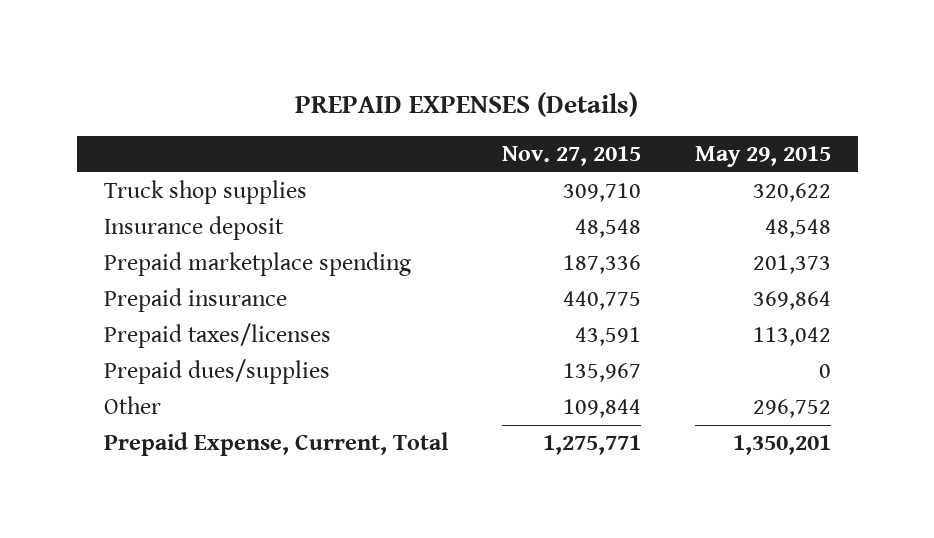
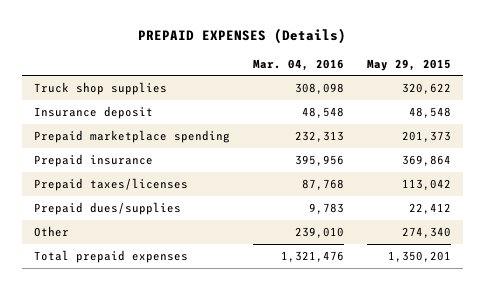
- | Nov. 27, 2015 | May 29, 2015
+ | Mar. 04, 2016 | May 29, 2015
- Prepaid dues/supplies | 135,967 | 0
- Other | 109,844 | 296,752
- Prepaid Expense, Current, Total | 1,275,771 | 1,350,201
+ Prepaid dues/supplies | 9,783 | 22,412
+ Other | 239,010 | 274,340
+ Total prepaid expenses | 1,321,476 | 1,350,201

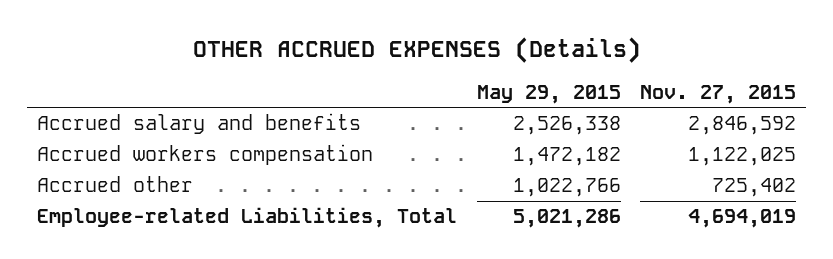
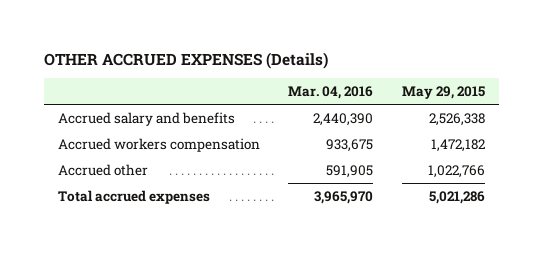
- | May 29, 2015 | Nov. 27, 2015
+ | Mar. 04, 2016 | May 29, 2015
- Employee-related Liabilities, Total | 5,021,286 | 4,694,019
+ Total accrued expenses | 3,965,970 | 5,021,286

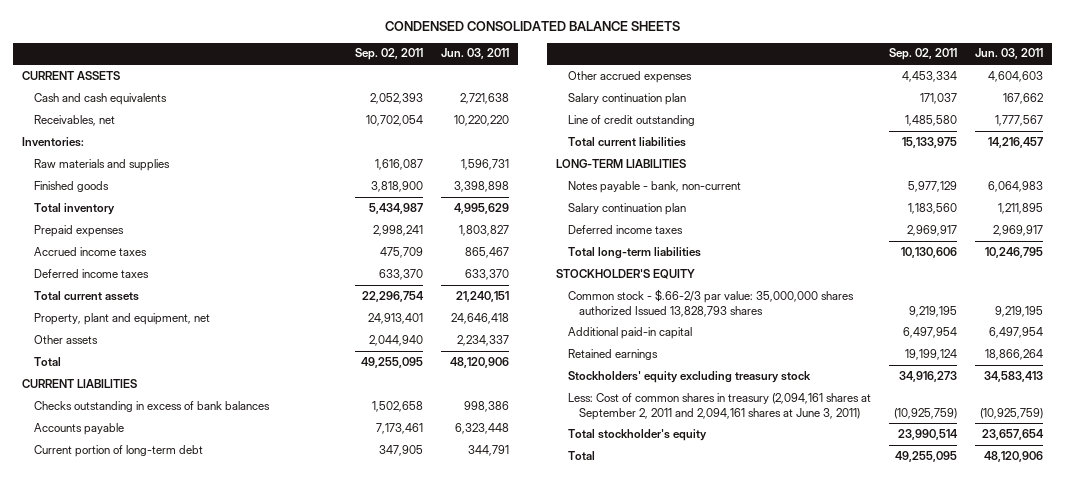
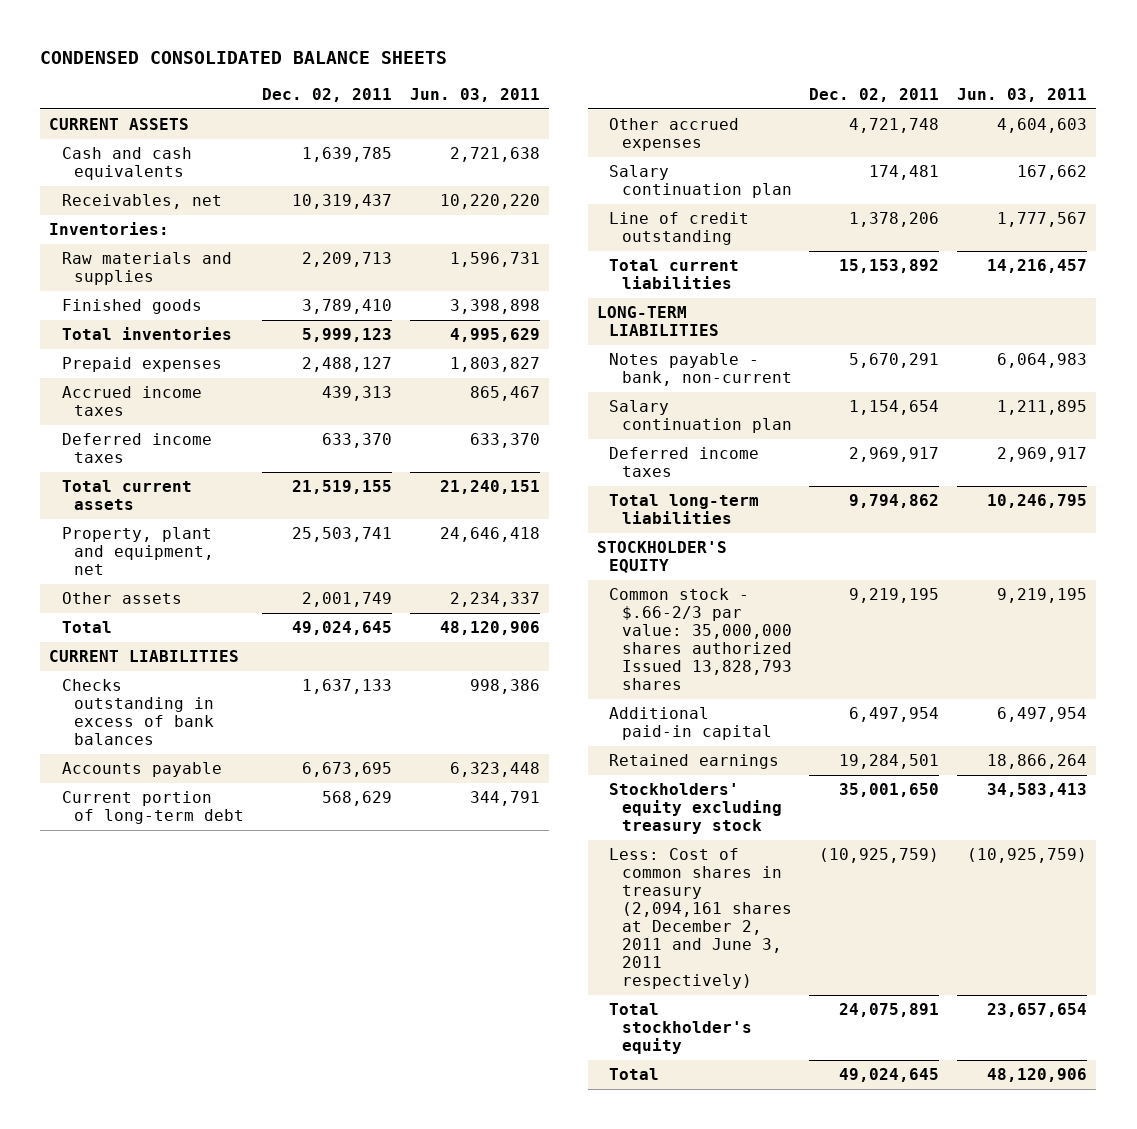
- | Sep. 02, 2011 | Jun. 03, 2011
+ | Dec. 02, 2011 | Jun. 03, 2011
- Total inventory | 5,434,987 | 4,995,629
+ Total inventories | 5,999,123 | 4,995,629
- Less: Cost of common shares in treasury (2,094,161 shares at September 2, 2011 and 2,094,161 shares at June 3, 2011) | (10,925,759) | (10,925,759)
+ Less: Cost of common shares in treasury (2,094,161 shares at December 2, 2011 and June 3, 2011 respectively) | (10,925,759) | (10,925,759)

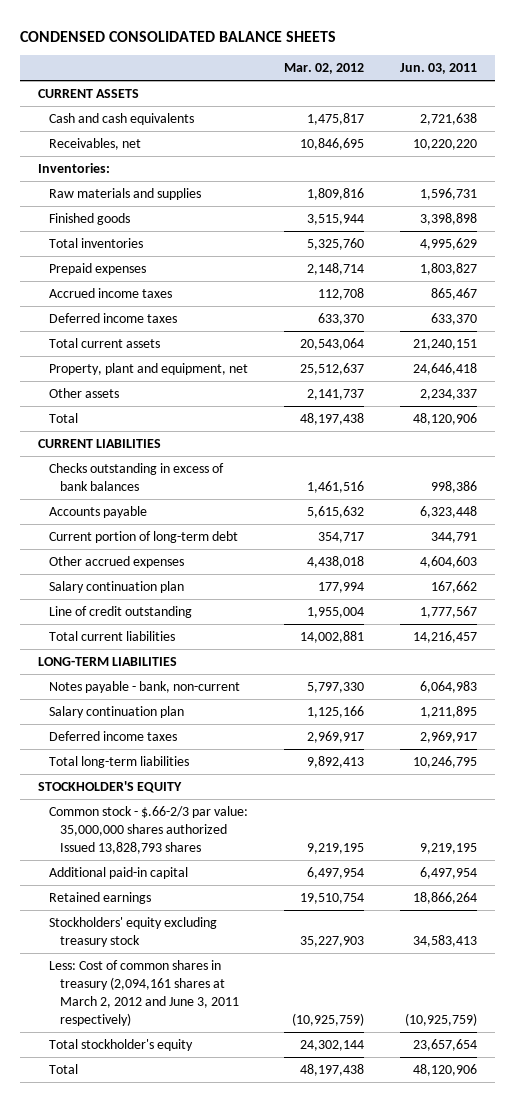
- | Dec. 02, 2011 | Jun. 03, 2011
+ | Mar. 02, 2012 | Jun. 03, 2011
- Less: Cost of common shares in treasury (2,094,161 shares at December 2, 2011 and June 3, 2011 respectively) | (10,925,759) | (10,925,759)
+ Less: Cost of common shares in treasury (2,094,161 shares at March 2, 2012 and June 3, 2011 respectively) | (10,925,759) | (10,925,759)

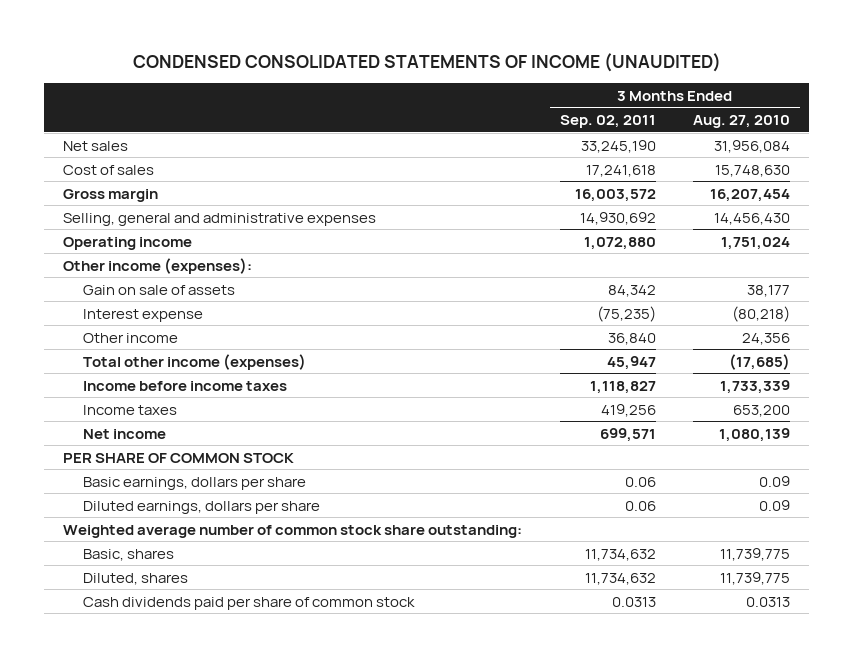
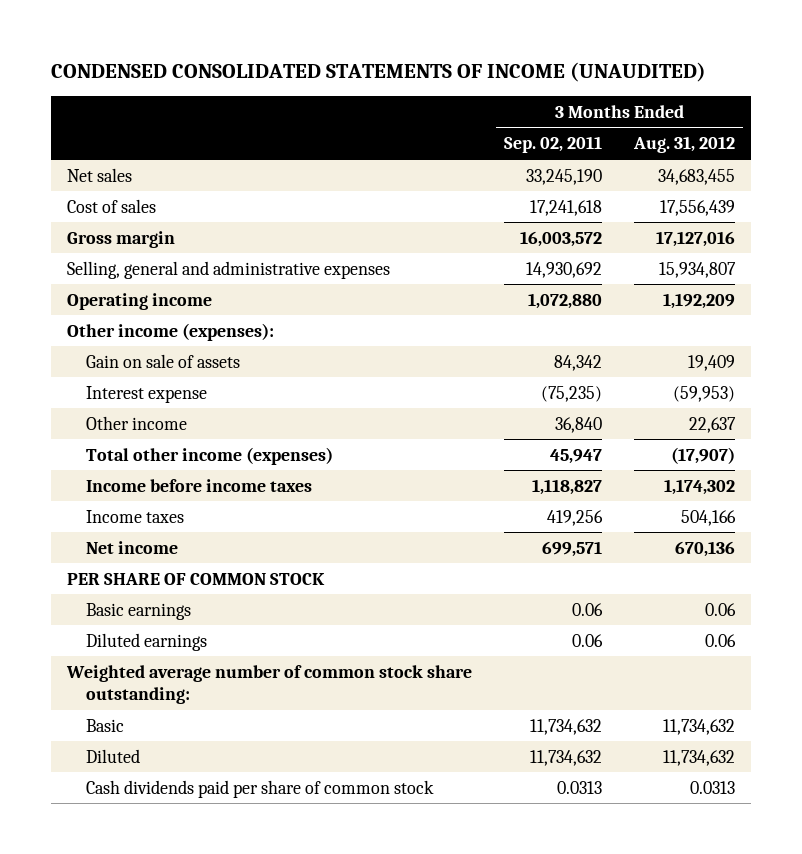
- | 3 Months Ended Sep. 02, 2011 | 3 Months Ended Aug. 27, 2010
+ | 3 Months Ended Sep. 02, 2011 | 3 Months Ended Aug. 31, 2012
- Basic earnings, dollars per share | 0.06 | 0.09
- Diluted earnings, dollars per share | 0.06 | 0.09
+ Basic earnings | 0.06 | 0.06
+ Diluted earnings | 0.06 | 0.06
- Basic, shares | 11,734,632 | 11,739,775
- Diluted, shares | 11,734,632 | 11,739,775
+ Basic | 11,734,632 | 11,734,632
+ Diluted | 11,734,632 | 11,734,632

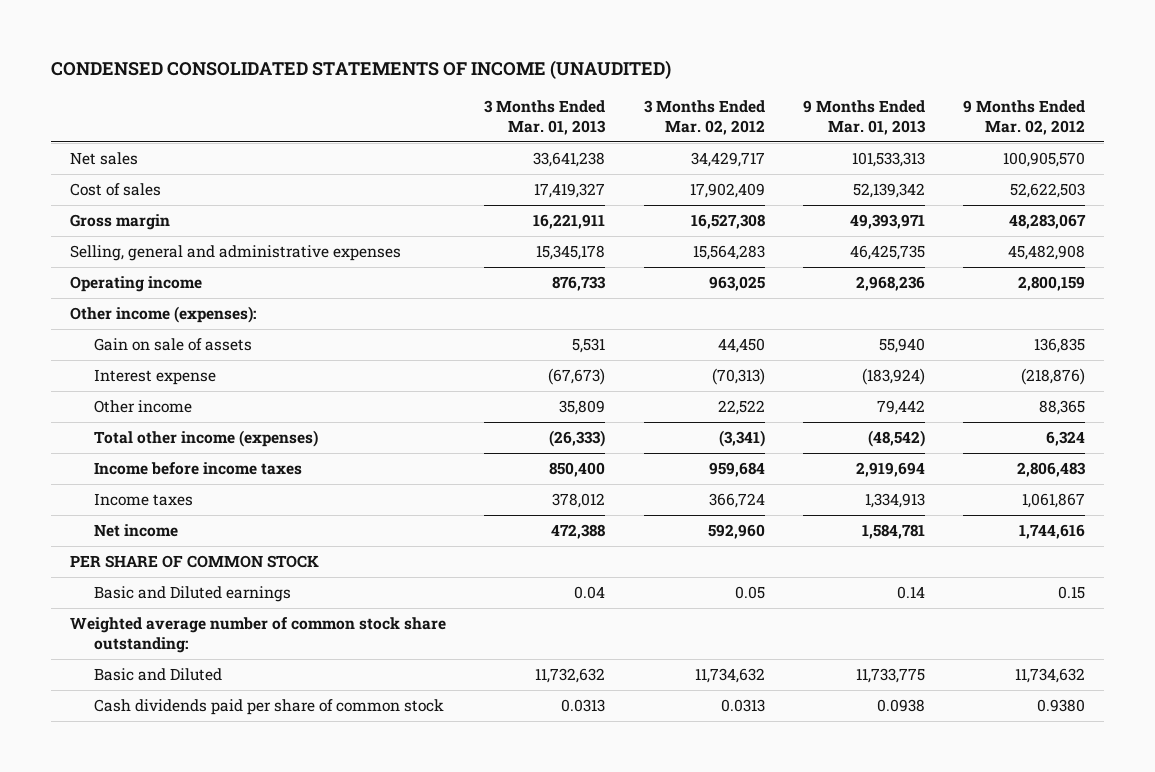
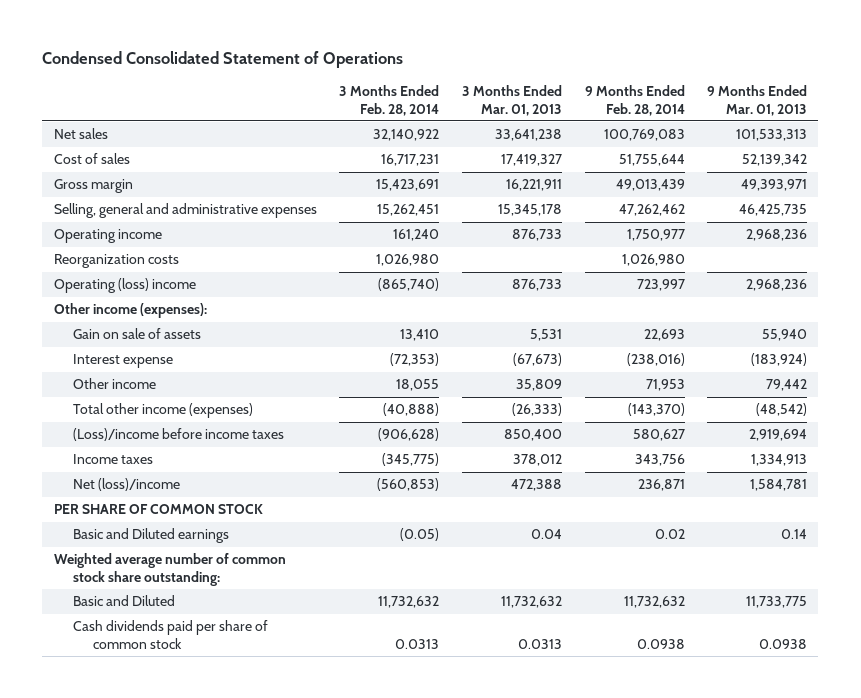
- CONDENSED CONSOLIDATED STATEMENTS OF INCOME (UNAUDITED)
+ Condensed Consolidated Statement of Operations
- | 3 Months Ended Mar. 01, 2013 | 3 Months Ended Mar. 02, 2012 | 9 Months Ended Mar. 01, 2013 | 9 Months Ended Mar. 02, 2012
+ | 3 Months Ended Feb. 28, 2014 | 3 Months Ended Mar. 01, 2013 | 9 Months Ended Feb. 28, 2014 | 9 Months Ended Mar. 01, 2013
+ Reorganization costs | 1,026,980 | | 1,026,980 |
+ Operating (loss) income | (865,740) | 876,733 | 723,997 | 2,968,236
- Income before income taxes | 850,400 | 959,684 | 2,919,694 | 2,806,483
+ (Loss)/income before income taxes | (906,628) | 850,400 | 580,627 | 2,919,694
- Net income | 472,388 | 592,960 | 1,584,781 | 1,744,616
+ Net (loss)/income | (560,853) | 472,388 | 236,871 | 1,584,781

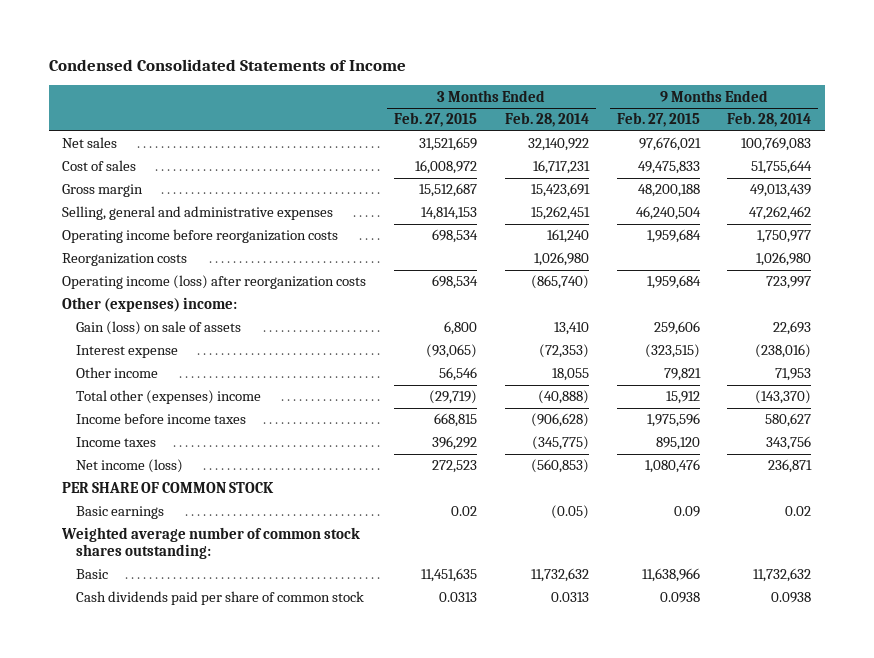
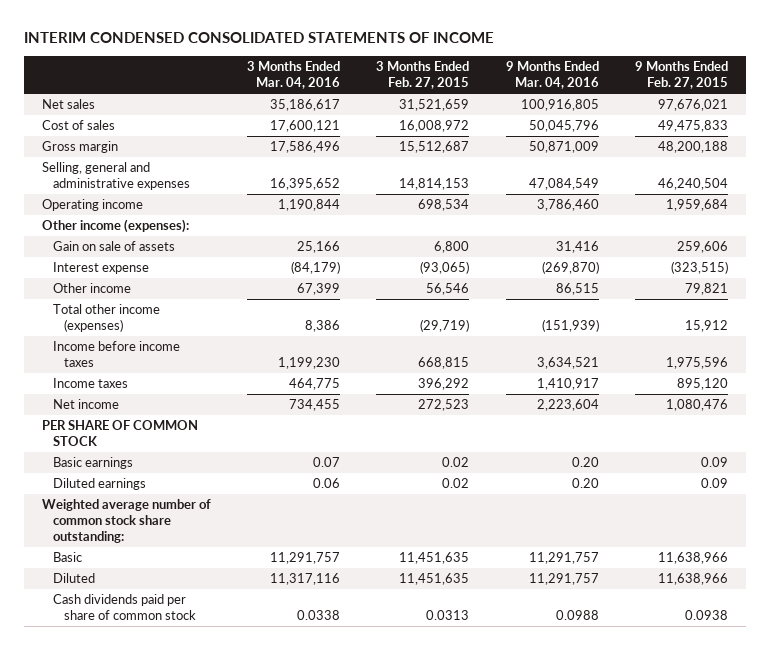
- Condensed Consolidated Statements of Income
+ INTERIM CONDENSED CONSOLIDATED STATEMENTS OF INCOME
- | 3 Months Ended Feb. 27, 2015 | 3 Months Ended Feb. 28, 2014 | 9 Months Ended Feb. 27, 2015 | 9 Months Ended Feb. 28, 2014
+ | 3 Months Ended Mar. 04, 2016 | 3 Months Ended Feb. 27, 2015 | 9 Months Ended Mar. 04, 2016 | 9 Months Ended Feb. 27, 2015
- Operating income before reorganization costs | 698,534 | 161,240 | 1,959,684 | 1,750,977
- Reorganization costs | | 1,026,980 | | 1,026,980
- Operating income (loss) after reorganization costs | 698,534 | (865,740) | 1,959,684 | 723,997
- Other (expenses) income:
- Gain (loss) on sale of assets | 6,800 | 13,410 | 259,606 | 22,693
+ Operating income | 1,190,844 | 698,534 | 3,786,460 | 1,959,684
+ Other income (expenses):
+ Gain on sale of assets | 25,166 | 6,800 | 31,416 | 259,606
- Total other (expenses) income | (29,719) | (40,888) | 15,912 | (143,370)
+ Total other income (expenses) | 8,386 | (29,719) | (151,939) | 15,912
- Net income (loss) | 272,523 | (560,853) | 1,080,476 | 236,871
+ Net income | 734,455 | 272,523 | 2,223,604 | 1,080,476
- Weighted average number of common stock shares outstanding:
+ Diluted earnings | 0.06 | 0.02 | 0.20 | 0.09
+ Weighted average number of common stock share outstanding:
+ Diluted | 11,317,116 | 11,451,635 | 11,291,757 | 11,638,966

